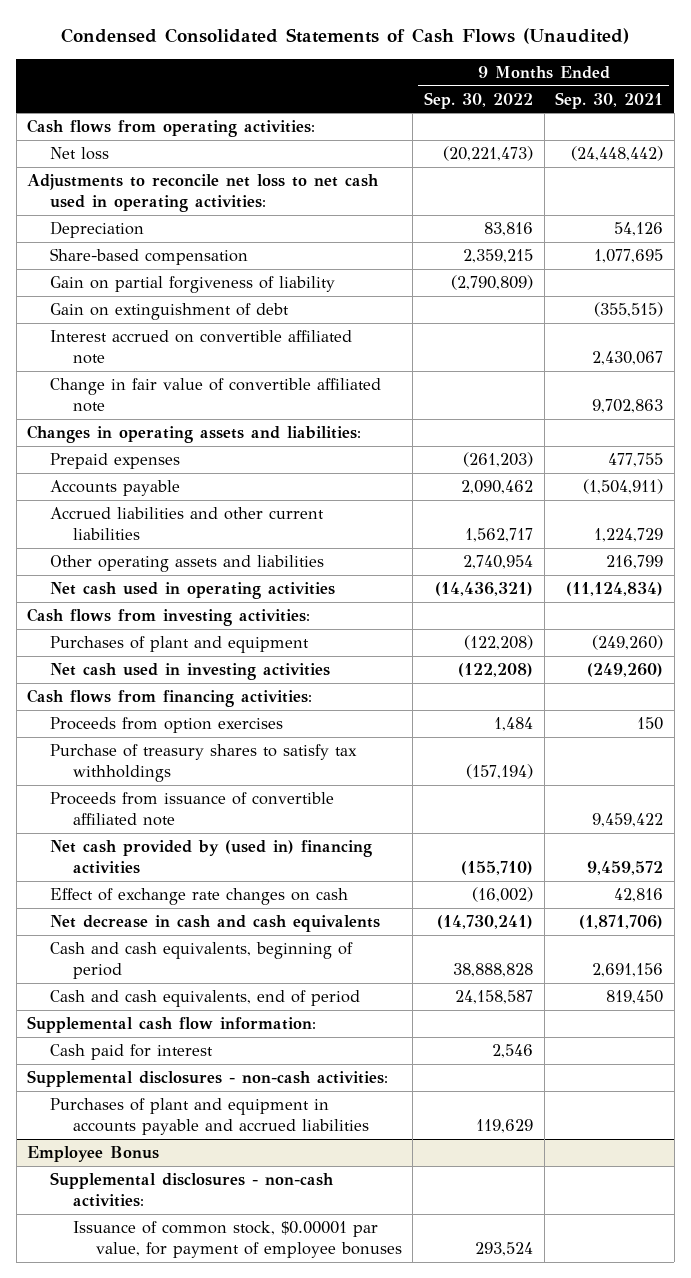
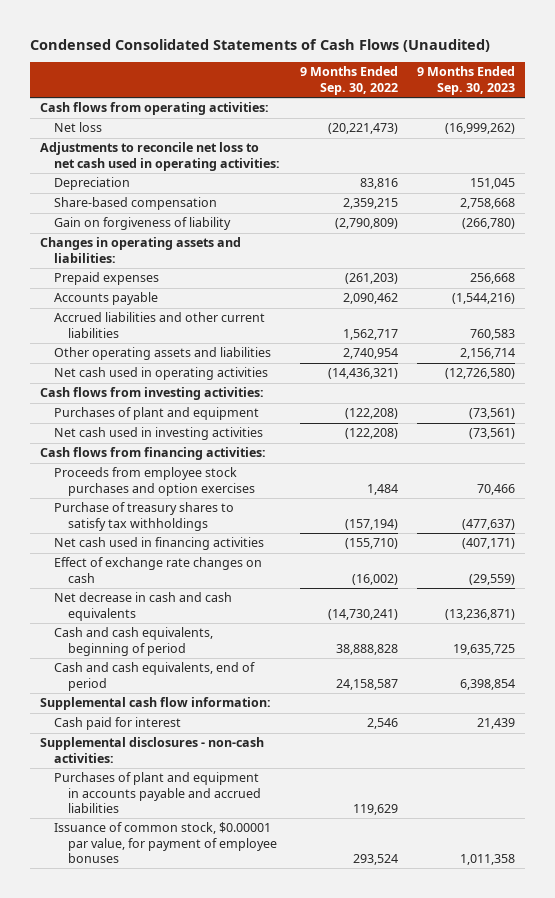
- | 9 Months Ended Sep. 30, 2022 | 9 Months Ended Sep. 30, 2021
+ | 9 Months Ended Sep. 30, 2022 | 9 Months Ended Sep. 30, 2023
- Gain on partial forgiveness of liability | (2,790,809) |
- Gain on extinguishment of debt | | (355,515)
- Interest accrued on convertible affiliated note | | 2,430,067
- Change in fair value of convertible affiliated note | | 9,702,863
+ Gain on forgiveness of liability | (2,790,809) | (266,780)
- Proceeds from option exercises | 1,484 | 150
+ Proceeds from employee stock purchases and option exercises | 1,484 | 70,466
- Proceeds from issuance of convertible affiliated note | | 9,459,422
- Net cash provided by (used in) financing activities | (155,710) | 9,459,572
+ Net cash used in financing activities | (155,710) | (407,171)
- Employee Bonus
- Supplemental disclosures - non-cash activities:

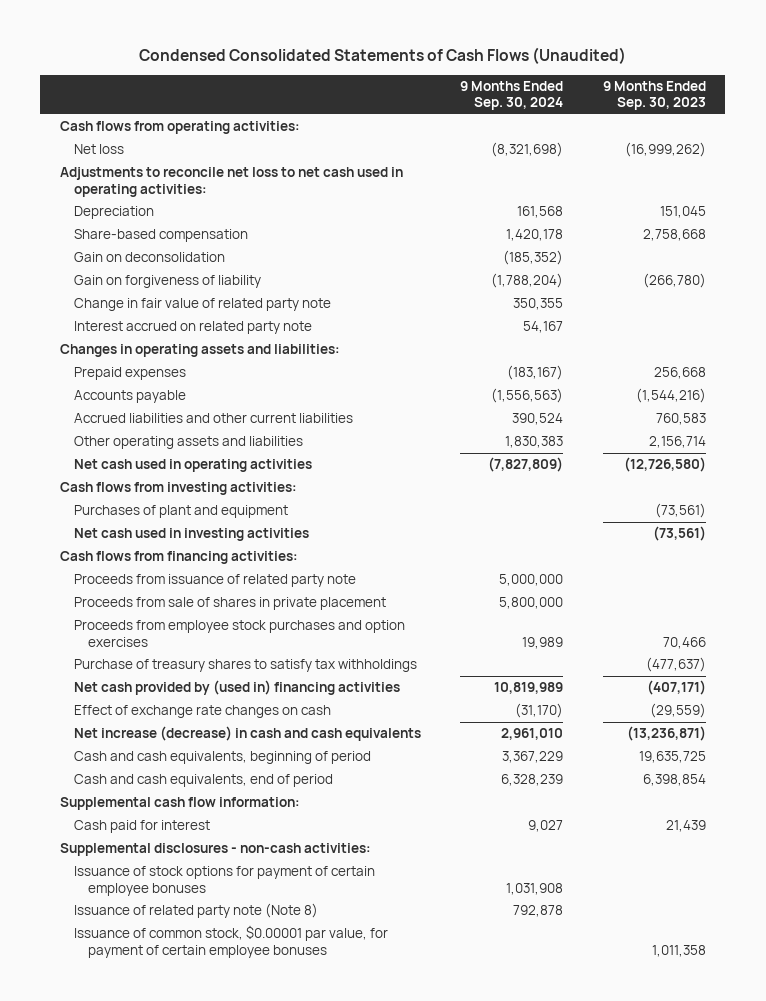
- | 9 Months Ended Sep. 30, 2022 | 9 Months Ended Sep. 30, 2023
+ | 9 Months Ended Sep. 30, 2024 | 9 Months Ended Sep. 30, 2023
+ Gain on deconsolidation | (185,352) |
+ Change in fair value of related party note | 350,355 |
+ Interest accrued on related party note | 54,167 |
+ Proceeds from issuance of related party note | 5,000,000 |
+ Proceeds from sale of shares in private placement | 5,800,000 |
- Net cash used in financing activities | (155,710) | (407,171)
+ Net cash provided by (used in) financing activities | 10,819,989 | (407,171)
- Net decrease in cash and cash equivalents | (14,730,241) | (13,236,871)
+ Net increase (decrease) in cash and cash equivalents | 2,961,010 | (13,236,871)
- Purchases of plant and equipment in accounts payable and accrued liabilities | 119,629 |
- Issuance of common stock, $0.00001 par value, for payment of employee bonuses | 293,524 | 1,011,358
+ Issuance of stock options for payment of certain employee bonuses | 1,031,908 |
+ Issuance of related party note (Note 8) | 792,878 |
+ Issuance of common stock, $0.00001 par value, for payment of certain employee bonuses | | 1,011,358

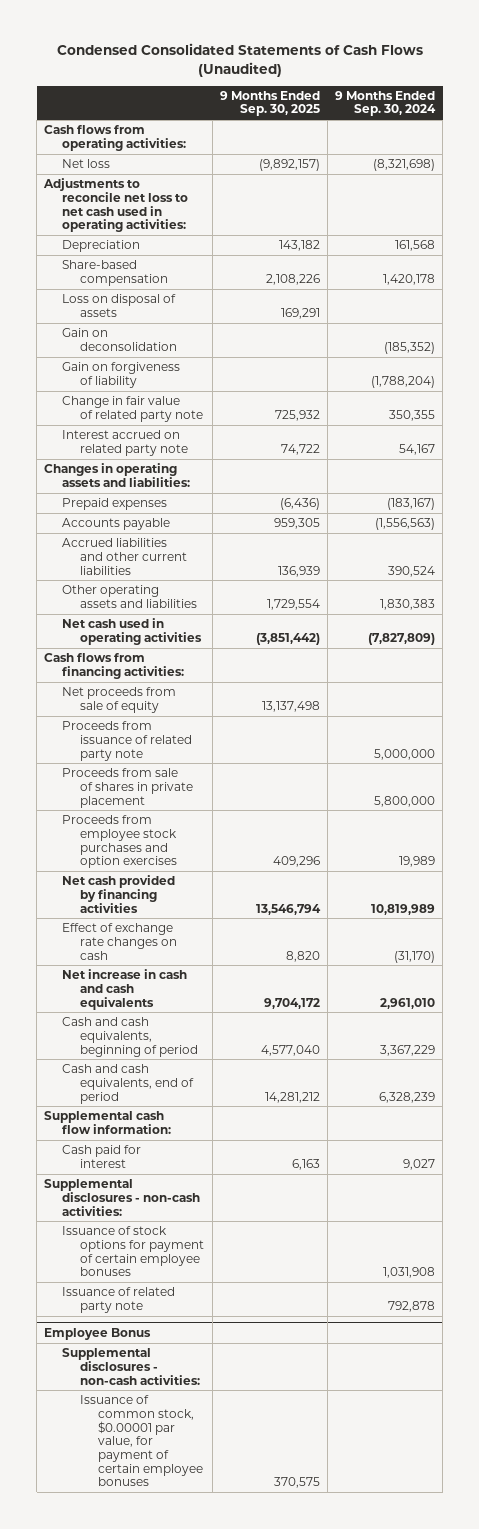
- | 9 Months Ended Sep. 30, 2024 | 9 Months Ended Sep. 30, 2023
+ | 9 Months Ended Sep. 30, 2025 | 9 Months Ended Sep. 30, 2024
+ Loss on disposal of assets | 169,291 |
- Cash flows from investing activities:
- Purchases of plant and equipment | | (73,561)
- Net cash used in investing activities | | (73,561)
+ Net proceeds from sale of equity | 13,137,498 |
- Purchase of treasury shares to satisfy tax withholdings | | (477,637)
- Net cash provided by (used in) financing activities | 10,819,989 | (407,171)
+ Net cash provided by financing activities | 13,546,794 | 10,819,989
- Net increase (decrease) in cash and cash equivalents | 2,961,010 | (13,236,871)
+ Net increase in cash and cash equivalents | 9,704,172 | 2,961,010
- Issuance of related party note (Note 8) | 792,878 |
+ Issuance of related party note | | 792,878
+ Employee Bonus
+ Supplemental disclosures - non-cash activities:

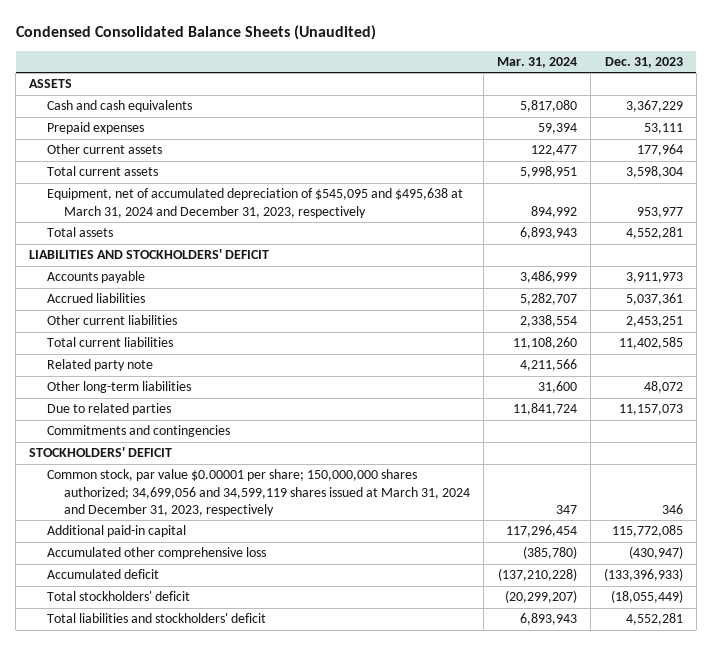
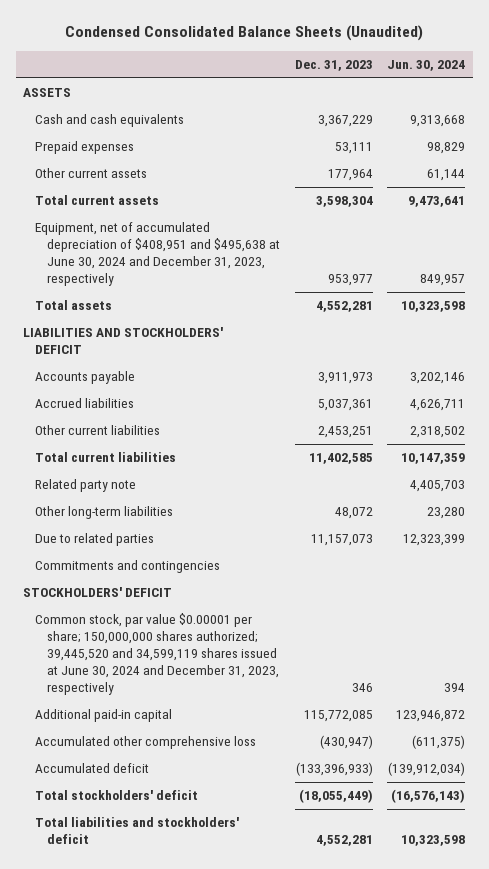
- | Mar. 31, 2024 | Dec. 31, 2023
+ | Dec. 31, 2023 | Jun. 30, 2024
- Equipment, net of accumulated depreciation of $545,095 and $495,638 at March 31, 2024 and December 31, 2023, respectively | 894,992 | 953,977
+ Equipment, net of accumulated depreciation of $408,951 and $495,638 at June 30, 2024 and December 31, 2023, respectively | 953,977 | 849,957
- Common stock, par value $0.00001 per share; 150,000,000 shares authorized; 34,699,056 and 34,599,119 shares issued at March 31, 2024 and December 31, 2023, respectively | 347 | 346
+ Common stock, par value $0.00001 per share; 150,000,000 shares authorized; 39,445,520 and 34,599,119 shares issued at June 30, 2024 and December 31, 2023, respectively | 346 | 394

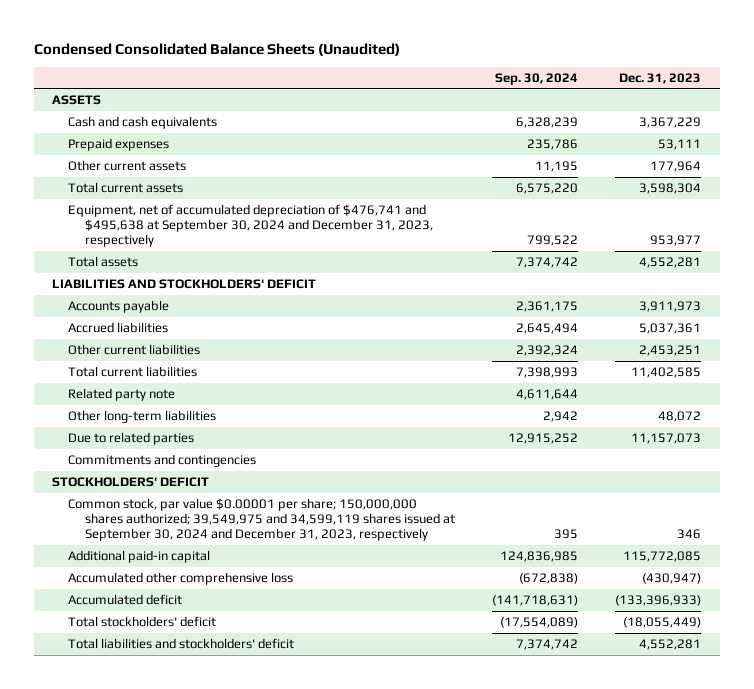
- | Dec. 31, 2023 | Jun. 30, 2024
+ | Sep. 30, 2024 | Dec. 31, 2023
- Equipment, net of accumulated depreciation of $408,951 and $495,638 at June 30, 2024 and December 31, 2023, respectively | 953,977 | 849,957
+ Equipment, net of accumulated depreciation of $476,741 and $495,638 at September 30, 2024 and December 31, 2023, respectively | 799,522 | 953,977
- Common stock, par value $0.00001 per share; 150,000,000 shares authorized; 39,445,520 and 34,599,119 shares issued at June 30, 2024 and December 31, 2023, respectively | 346 | 394
+ Common stock, par value $0.00001 per share; 150,000,000 shares authorized; 39,549,975 and 34,599,119 shares issued at September 30, 2024 and December 31, 2023, respectively | 395 | 346

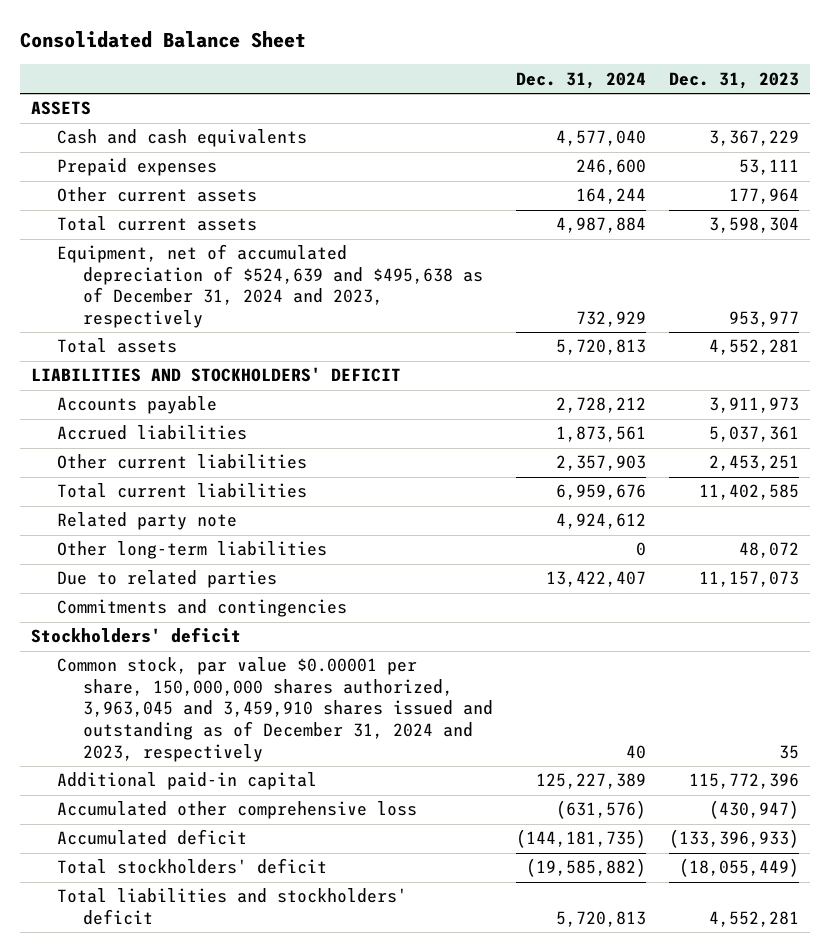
- Condensed Consolidated Balance Sheets (Unaudited)
+ Consolidated Balance Sheet
- | Sep. 30, 2024 | Dec. 31, 2023
+ | Dec. 31, 2024 | Dec. 31, 2023
- Equipment, net of accumulated depreciation of $476,741 and $495,638 at September 30, 2024 and December 31, 2023, respectively | 799,522 | 953,977
+ Equipment, net of accumulated depreciation of $524,639 and $495,638 as of December 31, 2024 and 2023, respectively | 732,929 | 953,977
- STOCKHOLDERS' DEFICIT
- Common stock, par value $0.00001 per share; 150,000,000 shares authorized; 39,549,975 and 34,599,119 shares issued at September 30, 2024 and December 31, 2023, respectively | 395 | 346
- Additional paid-in capital | 124,836,985 | 115,772,085
+ Stockholders' deficit
+ Common stock, par value $0.00001 per share, 150,000,000 shares authorized, 3,963,045 and 3,459,910 shares issued and outstanding as of December 31, 2024 and 2023, respectively | 40 | 35
+ Additional paid-in capital | 125,227,389 | 115,772,396

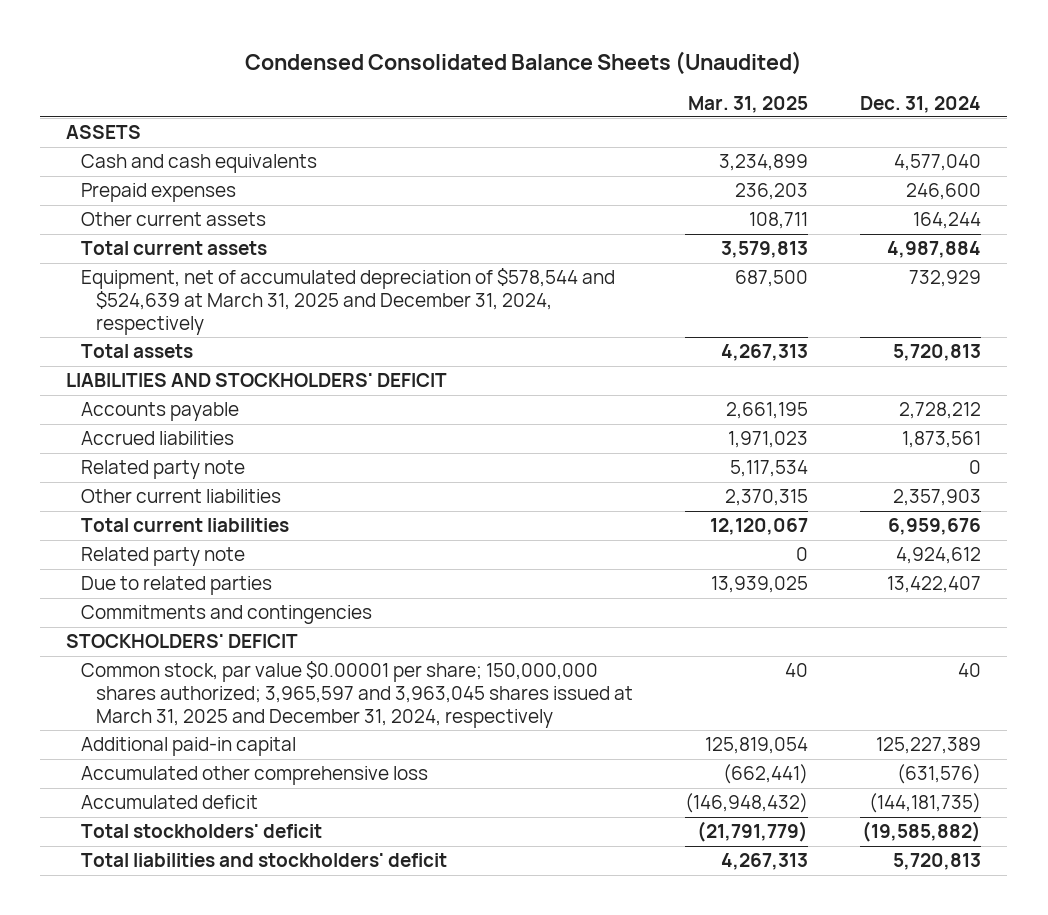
- Consolidated Balance Sheet
+ Condensed Consolidated Balance Sheets (Unaudited)
- | Dec. 31, 2024 | Dec. 31, 2023
+ | Mar. 31, 2025 | Dec. 31, 2024
- Equipment, net of accumulated depreciation of $524,639 and $495,638 as of December 31, 2024 and 2023, respectively | 732,929 | 953,977
+ Equipment, net of accumulated depreciation of $578,544 and $524,639 at March 31, 2025 and December 31, 2024, respectively | 687,500 | 732,929
+ Related party note | 5,117,534 | 0
- Other long-term liabilities | 0 | 48,072
- Stockholders' deficit
- Common stock, par value $0.00001 per share, 150,000,000 shares authorized, 3,963,045 and 3,459,910 shares issued and outstanding as of December 31, 2024 and 2023, respectively | 40 | 35
+ STOCKHOLDERS' DEFICIT
+ Common stock, par value $0.00001 per share; 150,000,000 shares authorized; 3,965,597 and 3,963,045 shares issued at March 31, 2025 and December 31, 2024, respectively | 40 | 40

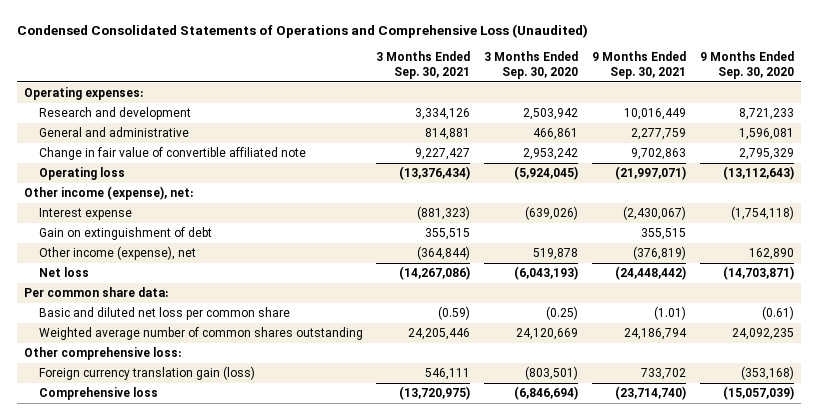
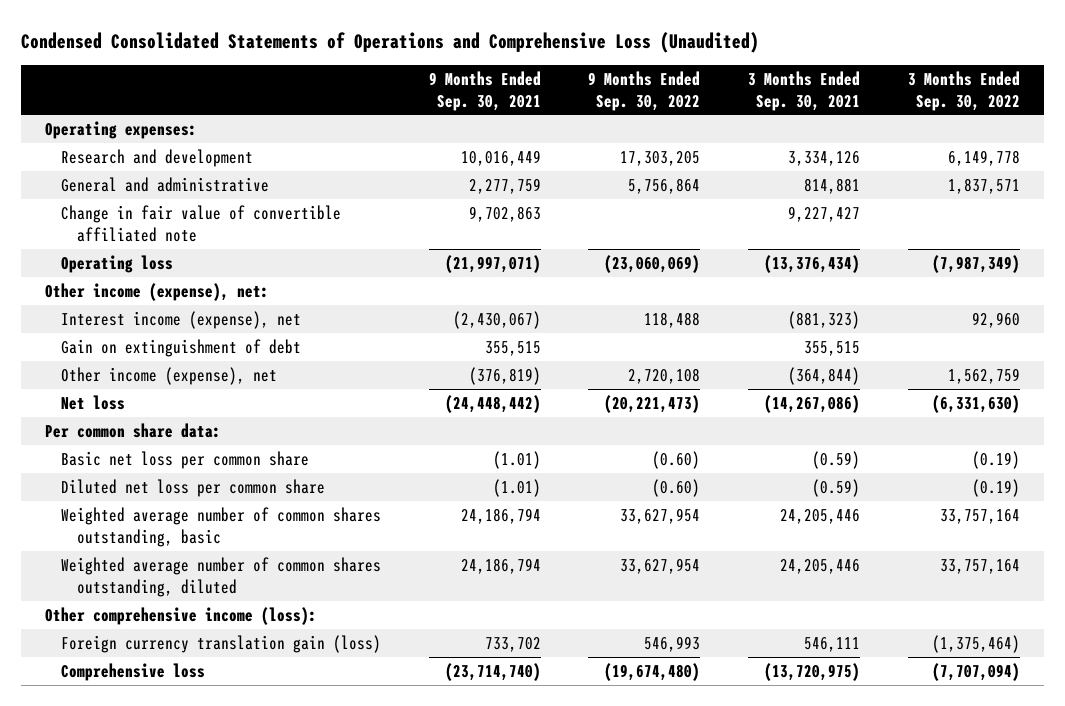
- | 3 Months Ended Sep. 30, 2021 | 3 Months Ended Sep. 30, 2020 | 9 Months Ended Sep. 30, 2021 | 9 Months Ended Sep. 30, 2020
+ | 9 Months Ended Sep. 30, 2021 | 9 Months Ended Sep. 30, 2022 | 3 Months Ended Sep. 30, 2021 | 3 Months Ended Sep. 30, 2022
- Interest expense | (881,323) | (639,026) | (2,430,067) | (1,754,118)
+ Interest income (expense), net | (2,430,067) | 118,488 | (881,323) | 92,960
- Basic and diluted net loss per common share | (0.59) | (0.25) | (1.01) | (0.61)
- Weighted average number of common shares outstanding | 24,205,446 | 24,120,669 | 24,186,794 | 24,092,235
- Other comprehensive loss:
+ Basic net loss per common share | (1.01) | (0.60) | (0.59) | (0.19)
+ Diluted net loss per common share | (1.01) | (0.60) | (0.59) | (0.19)
+ Weighted average number of common shares outstanding, basic | 24,186,794 | 33,627,954 | 24,205,446 | 33,757,164
+ Weighted average number of common shares outstanding, diluted | 24,186,794 | 33,627,954 | 24,205,446 | 33,757,164
+ Other comprehensive income (loss):

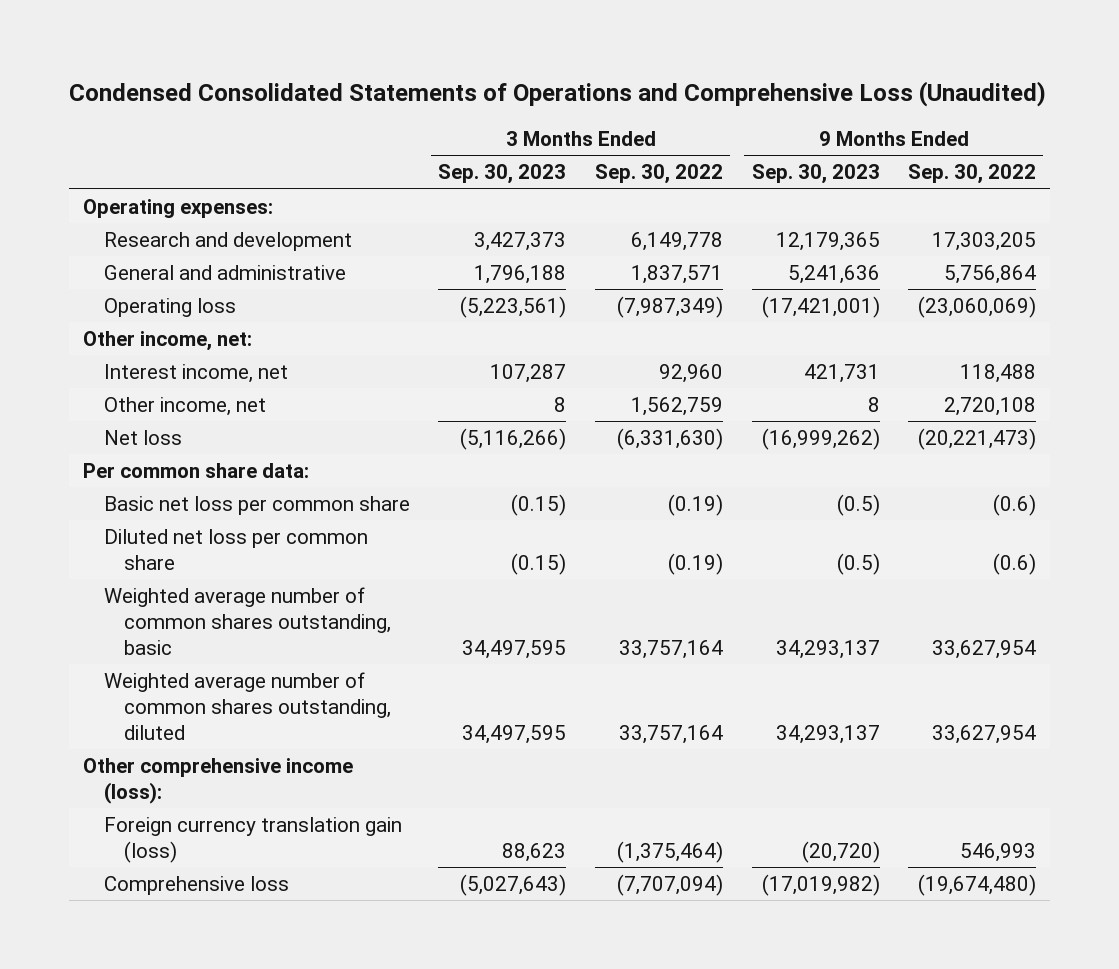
- | 9 Months Ended Sep. 30, 2021 | 9 Months Ended Sep. 30, 2022 | 3 Months Ended Sep. 30, 2021 | 3 Months Ended Sep. 30, 2022
+ | 3 Months Ended Sep. 30, 2023 | 3 Months Ended Sep. 30, 2022 | 9 Months Ended Sep. 30, 2023 | 9 Months Ended Sep. 30, 2022
- Change in fair value of convertible affiliated note | 9,702,863 | | 9,227,427 |
- Other income (expense), net:
- Interest income (expense), net | (2,430,067) | 118,488 | (881,323) | 92,960
- Gain on extinguishment of debt | 355,515 | | 355,515 |
- Other income (expense), net | (376,819) | 2,720,108 | (364,844) | 1,562,759
+ Other income, net:
+ Interest income, net | 107,287 | 92,960 | 421,731 | 118,488
+ Other income, net | 8 | 1,562,759 | 8 | 2,720,108
- Basic net loss per common share | (1.01) | (0.60) | (0.59) | (0.19)
- Diluted net loss per common share | (1.01) | (0.60) | (0.59) | (0.19)
+ Basic net loss per common share | (0.15) | (0.19) | (0.5) | (0.6)
+ Diluted net loss per common share | (0.15) | (0.19) | (0.5) | (0.6)

